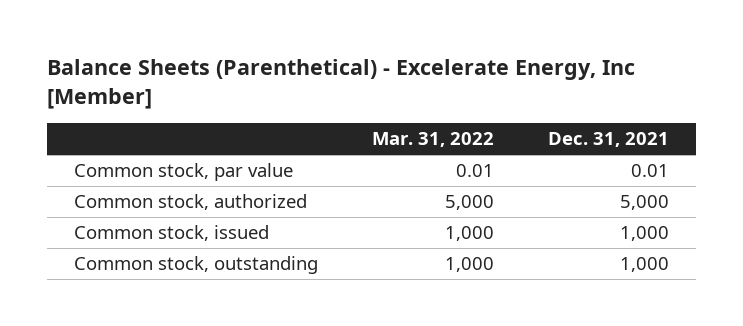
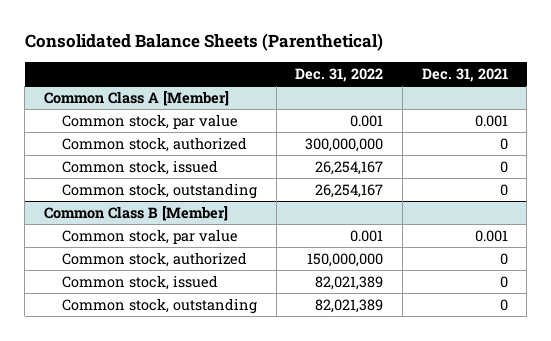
- Balance Sheets (Parenthetical) - Excelerate Energy, Inc [Member]
+ Consolidated Balance Sheets (Parenthetical)
- | Mar. 31, 2022 | Dec. 31, 2021
+ | Dec. 31, 2022 | Dec. 31, 2021
- Common stock, par value | 0.01 | 0.01
- Common stock, authorized | 5,000 | 5,000
- Common stock, issued | 1,000 | 1,000
- Common stock, outstanding | 1,000 | 1,000
+ Common Class A [Member]
+ Common stock, par value | 0.001 | 0.001
+ Common stock, authorized | 300,000,000 | 0
+ Common stock, issued | 26,254,167 | 0
+ Common stock, outstanding | 26,254,167 | 0
+ Common Class B [Member]
+ Common stock, par value | 0.001 | 0.001
+ Common stock, authorized | 150,000,000 | 0
+ Common stock, issued | 82,021,389 | 0
+ Common stock, outstanding | 82,021,389 | 0

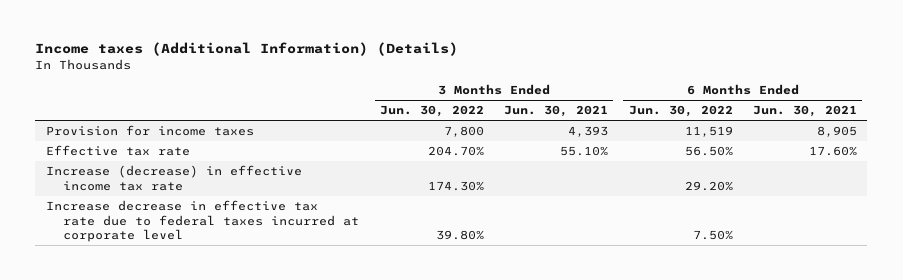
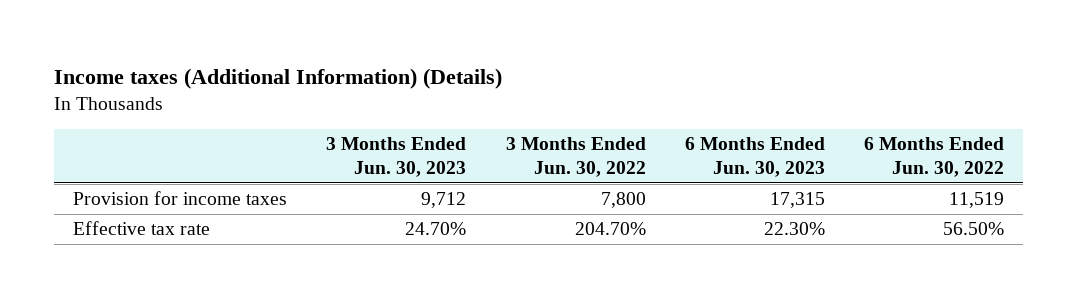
- | 3 Months Ended Jun. 30, 2022 | 3 Months Ended Jun. 30, 2021 | 6 Months Ended Jun. 30, 2022 | 6 Months Ended Jun. 30, 2021
+ | 3 Months Ended Jun. 30, 2023 | 3 Months Ended Jun. 30, 2022 | 6 Months Ended Jun. 30, 2023 | 6 Months Ended Jun. 30, 2022
- Increase (decrease) in effective income tax rate | 174.30% | | 29.20% |
- Increase decrease in effective tax rate due to federal taxes incurred at corporate level | 39.80% | | 7.50% |

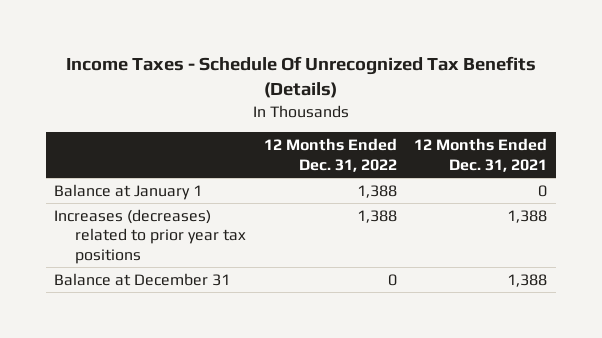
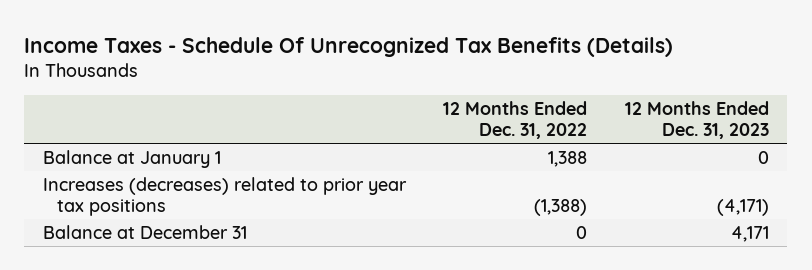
- | 12 Months Ended Dec. 31, 2022 | 12 Months Ended Dec. 31, 2021
+ | 12 Months Ended Dec. 31, 2022 | 12 Months Ended Dec. 31, 2023
- Increases (decreases) related to prior year tax positions | 1,388 | 1,388
+ Increases (decreases) related to prior year tax positions | (1,388) | (4,171)

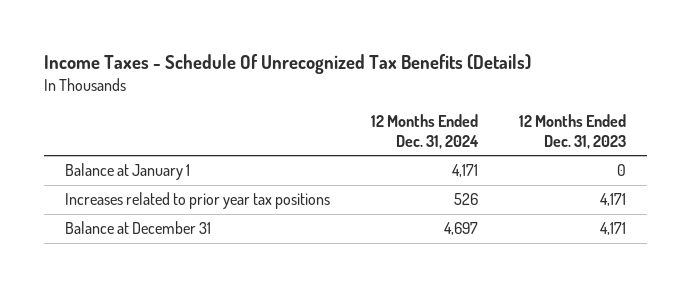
- | 12 Months Ended Dec. 31, 2022 | 12 Months Ended Dec. 31, 2023
+ | 12 Months Ended Dec. 31, 2024 | 12 Months Ended Dec. 31, 2023
- Increases (decreases) related to prior year tax positions | (1,388) | (4,171)
+ Increases related to prior year tax positions | 526 | 4,171

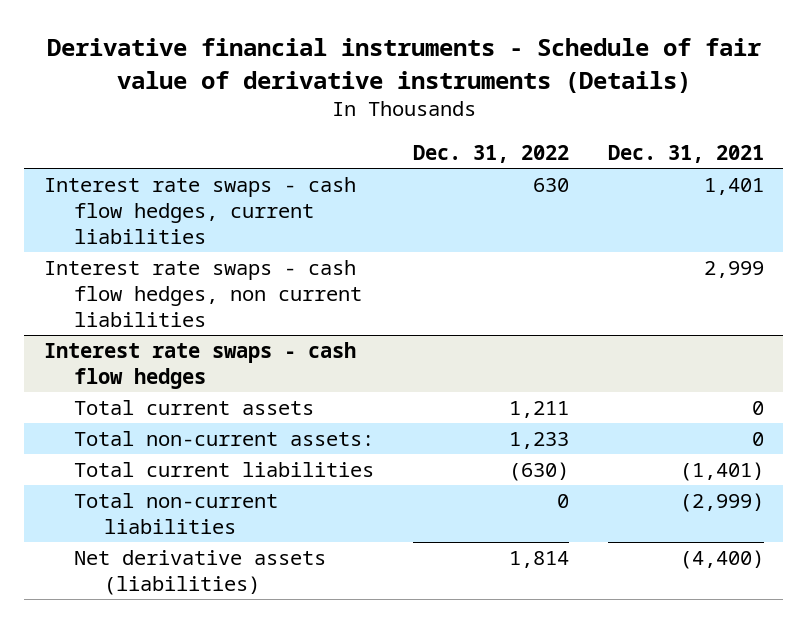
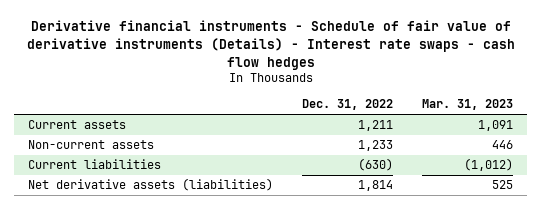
- Derivative financial instruments - Schedule of fair value of derivative instruments (Details)
+ Derivative financial instruments - Schedule of fair value of derivative instruments (Details) - Interest rate swaps - cash flow hedges
- | Dec. 31, 2022 | Dec. 31, 2021
+ | Dec. 31, 2022 | Mar. 31, 2023
- Interest rate swaps - cash flow hedges, current liabilities | 630 | 1,401
- Interest rate swaps - cash flow hedges, non current liabilities | | 2,999
- Interest rate swaps - cash flow hedges
- Total current assets | 1,211 | 0
- Total non-current assets: | 1,233 | 0
- Total current liabilities | (630) | (1,401)
- Total non-current liabilities | 0 | (2,999)
+ Current assets | 1,211 | 1,091
+ Non-current assets | 1,233 | 446
+ Current liabilities | (630) | (1,012)

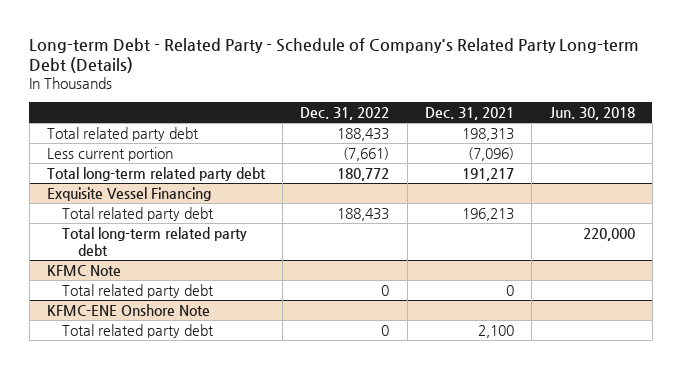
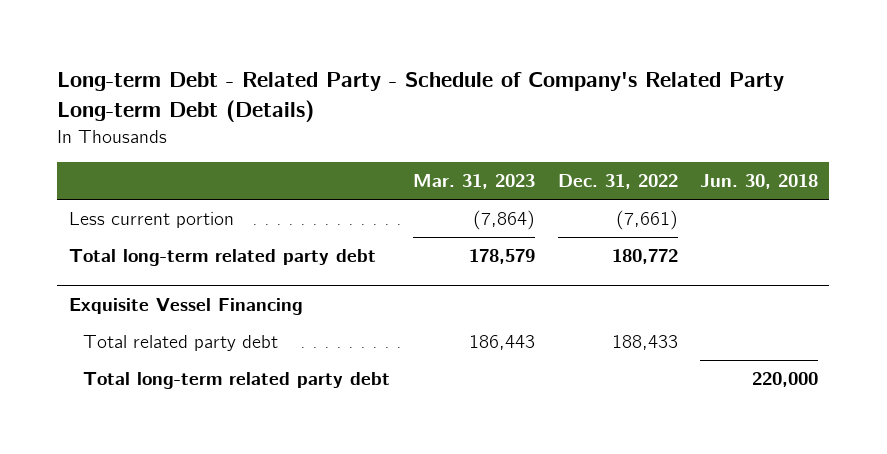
- | Dec. 31, 2022 | Dec. 31, 2021 | Jun. 30, 2018
+ | Mar. 31, 2023 | Dec. 31, 2022 | Jun. 30, 2018
- Total related party debt | 188,433 | 198,313 |
- KFMC Note
- Total related party debt | 0 | 0 |
- KFMC-ENE Onshore Note
- Total related party debt | 0 | 2,100 |

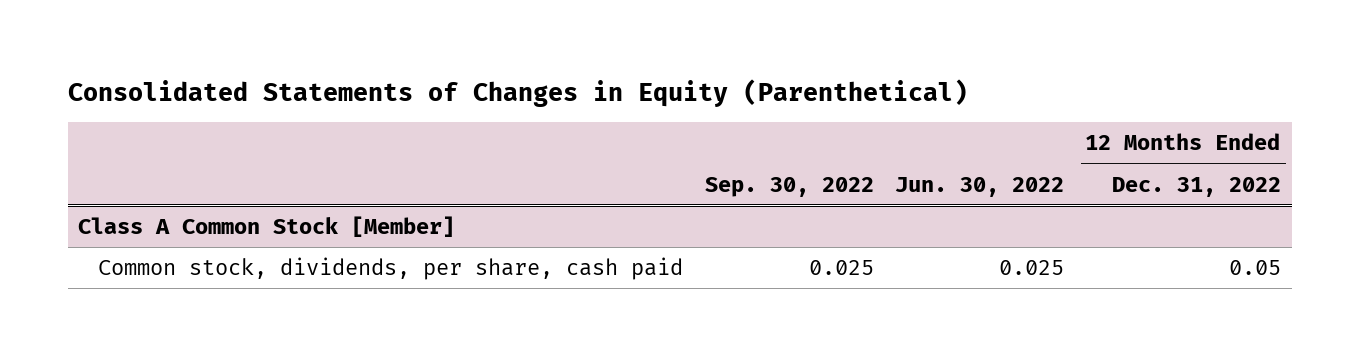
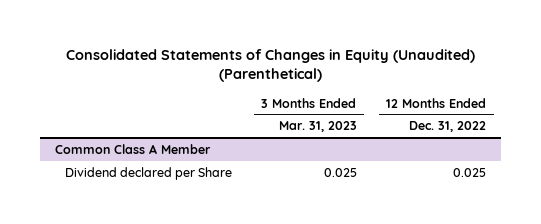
- Consolidated Statements of Changes in Equity (Parenthetical)
+ Consolidated Statements of Changes in Equity (Unaudited) (Parenthetical)
- | Sep. 30, 2022 | Jun. 30, 2022 | 12 Months Ended Dec. 31, 2022
+ | 3 Months Ended Mar. 31, 2023 | 12 Months Ended Dec. 31, 2022
- Class A Common Stock [Member]
- Common stock, dividends, per share, cash paid | 0.025 | 0.025 | 0.05
+ Common Class A Member
+ Dividend declared per Share | 0.025 | 0.025

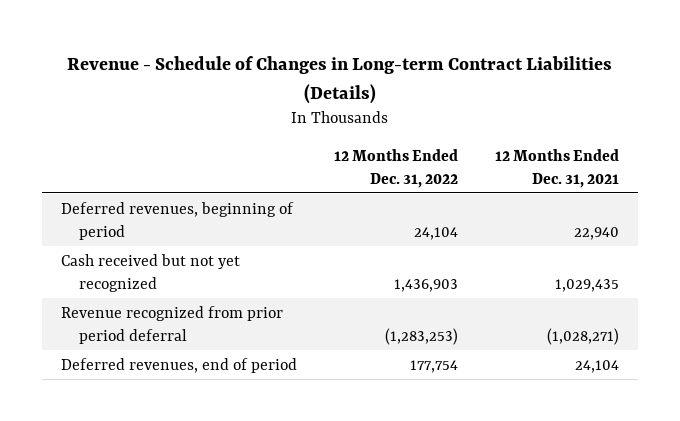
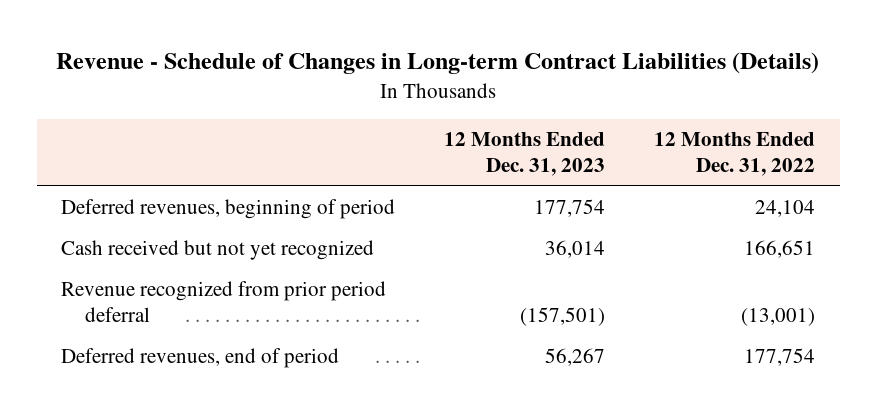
- | 12 Months Ended Dec. 31, 2022 | 12 Months Ended Dec. 31, 2021
+ | 12 Months Ended Dec. 31, 2023 | 12 Months Ended Dec. 31, 2022
- Cash received but not yet recognized | 1,436,903 | 1,029,435
- Revenue recognized from prior period deferral | (1,283,253) | (1,028,271)
+ Cash received but not yet recognized | 36,014 | 166,651
+ Revenue recognized from prior period deferral | (157,501) | (13,001)

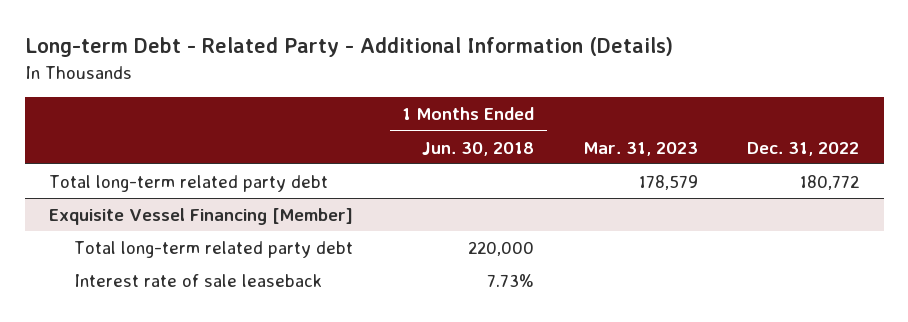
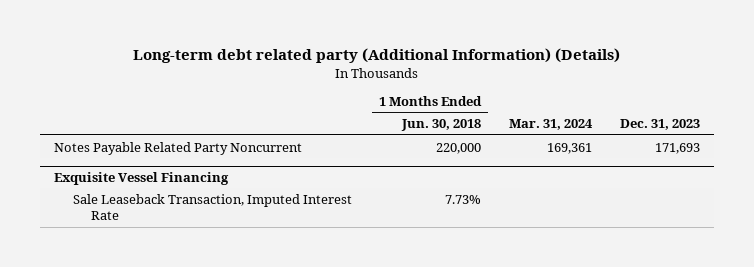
- Long-term Debt - Related Party - Additional Information (Details)
+ Long-term debt related party (Additional Information) (Details)
- | 1 Months Ended Jun. 30, 2018 | Mar. 31, 2023 | Dec. 31, 2022
+ | 1 Months Ended Jun. 30, 2018 | Mar. 31, 2024 | Dec. 31, 2023
- Total long-term related party debt | | 178,579 | 180,772
- Exquisite Vessel Financing [Member]
- Total long-term related party debt | 220,000 | |
- Interest rate of sale leaseback | 7.73% | |
+ Notes Payable Related Party Noncurrent | 220,000 | 169,361 | 171,693
+ Exquisite Vessel Financing
+ Sale Leaseback Transaction, Imputed Interest Rate | 7.73% | |

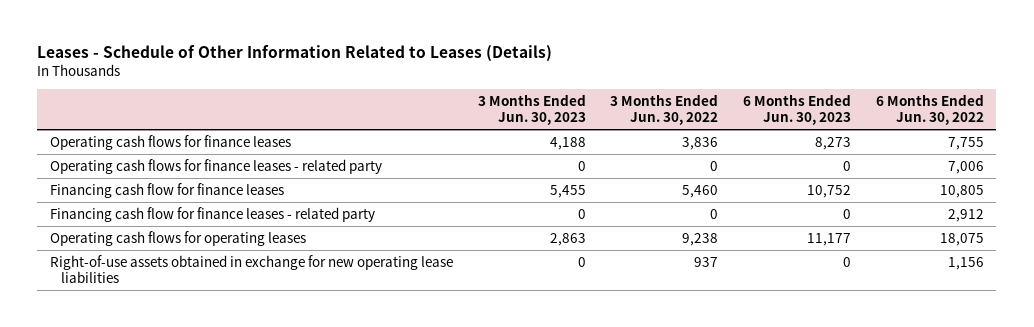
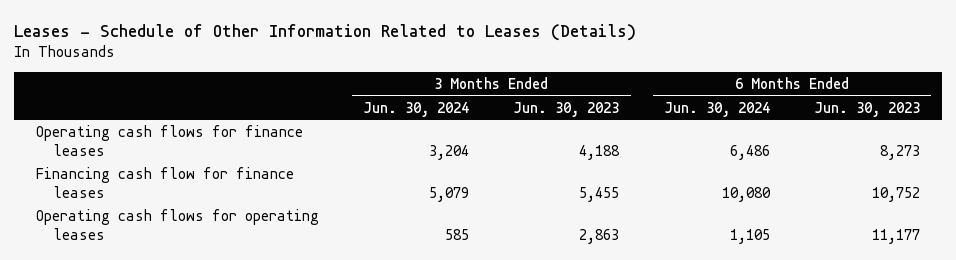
- | 3 Months Ended Jun. 30, 2023 | 3 Months Ended Jun. 30, 2022 | 6 Months Ended Jun. 30, 2023 | 6 Months Ended Jun. 30, 2022
+ | 3 Months Ended Jun. 30, 2024 | 3 Months Ended Jun. 30, 2023 | 6 Months Ended Jun. 30, 2024 | 6 Months Ended Jun. 30, 2023
- Operating cash flows for finance leases - related party | 0 | 0 | 0 | 7,006
- Financing cash flow for finance leases - related party | 0 | 0 | 0 | 2,912
- Right-of-use assets obtained in exchange for new operating lease liabilities | 0 | 937 | 0 | 1,156

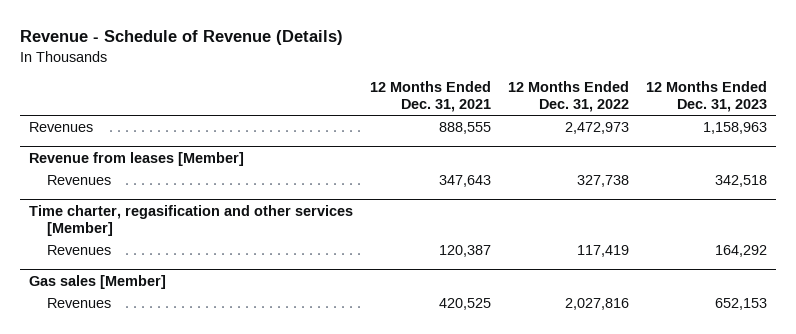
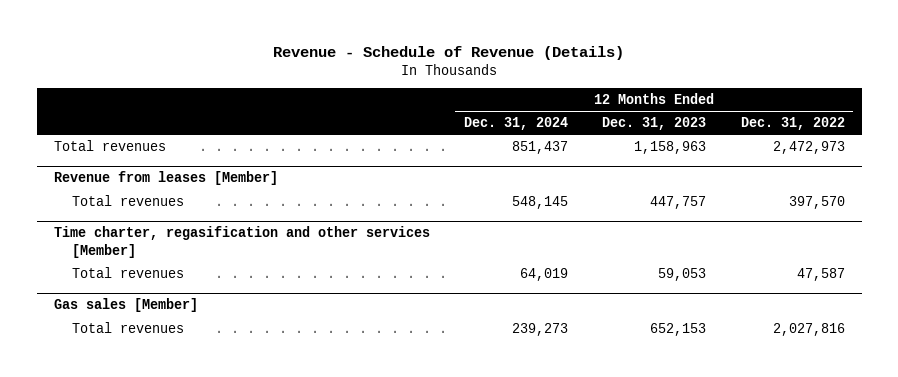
- | 12 Months Ended Dec. 31, 2021 | 12 Months Ended Dec. 31, 2022 | 12 Months Ended Dec. 31, 2023
+ | 12 Months Ended Dec. 31, 2024 | 12 Months Ended Dec. 31, 2023 | 12 Months Ended Dec. 31, 2022
- Revenues | 888,555 | 2,472,973 | 1,158,963
+ Total revenues | 851,437 | 1,158,963 | 2,472,973
@ Revenue from leases [Member]
- Revenues | 347,643 | 327,738 | 342,518
+ Total revenues | 548,145 | 447,757 | 397,570
@ Time charter, regasification and other services [Member]
- Revenues | 120,387 | 117,419 | 164,292
+ Total revenues | 64,019 | 59,053 | 47,587
@ Gas sales [Member]
- Revenues | 420,525 | 2,027,816 | 652,153
+ Total revenues | 239,273 | 652,153 | 2,027,816

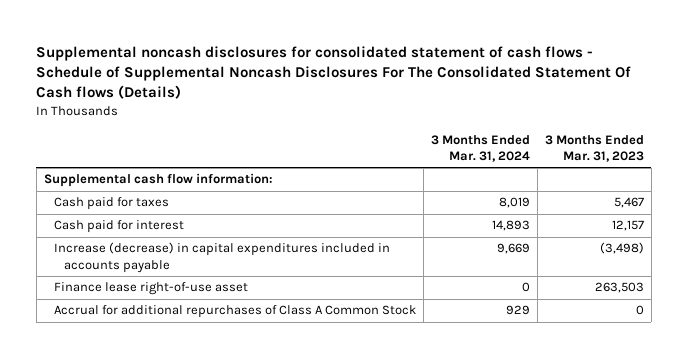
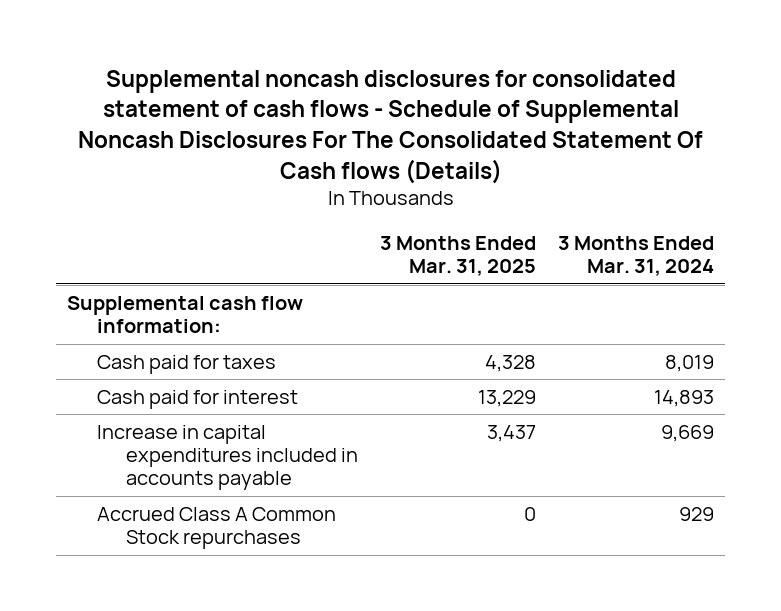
- | 3 Months Ended Mar. 31, 2024 | 3 Months Ended Mar. 31, 2023
+ | 3 Months Ended Mar. 31, 2025 | 3 Months Ended Mar. 31, 2024
- Increase (decrease) in capital expenditures included in accounts payable | 9,669 | (3,498)
- Finance lease right-of-use asset | 0 | 263,503
- Accrual for additional repurchases of Class A Common Stock | 929 | 0
+ Increase in capital expenditures included in accounts payable | 3,437 | 9,669
+ Accrued Class A Common Stock repurchases | 0 | 929

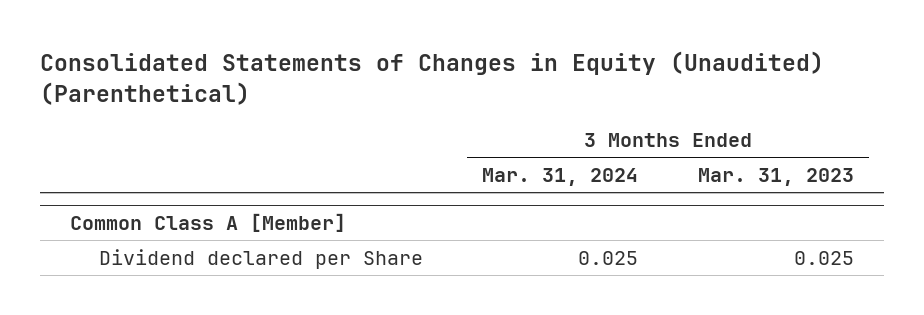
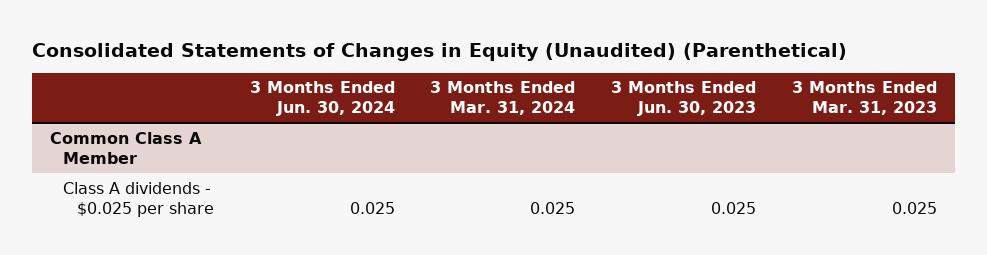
- | 3 Months Ended Mar. 31, 2024 | 3 Months Ended Mar. 31, 2023
+ | 3 Months Ended Jun. 30, 2024 | 3 Months Ended Mar. 31, 2024 | 3 Months Ended Jun. 30, 2023 | 3 Months Ended Mar. 31, 2023
- Common Class A [Member]
- Dividend declared per Share | 0.025 | 0.025
+ Common Class A Member
+ Class A dividends - $0.025 per share | 0.025 | 0.025 | 0.025 | 0.025

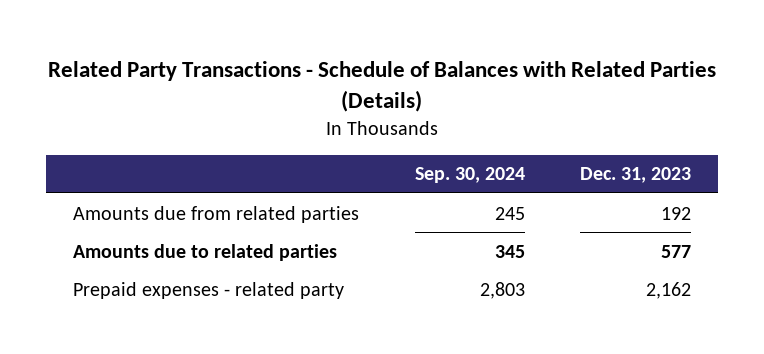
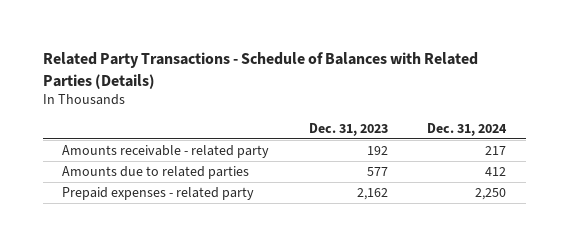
- | Sep. 30, 2024 | Dec. 31, 2023
+ | Dec. 31, 2023 | Dec. 31, 2024
- Amounts due from related parties | 245 | 192
+ Amounts receivable - related party | 192 | 217

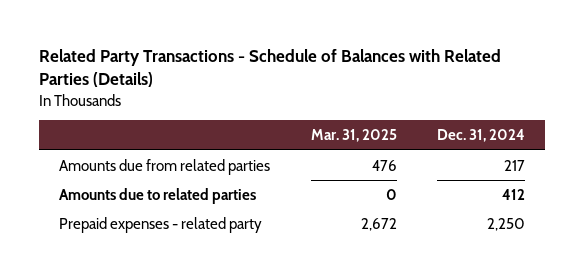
- | Dec. 31, 2023 | Dec. 31, 2024
+ | Mar. 31, 2025 | Dec. 31, 2024
- Amounts receivable - related party | 192 | 217
+ Amounts due from related parties | 476 | 217

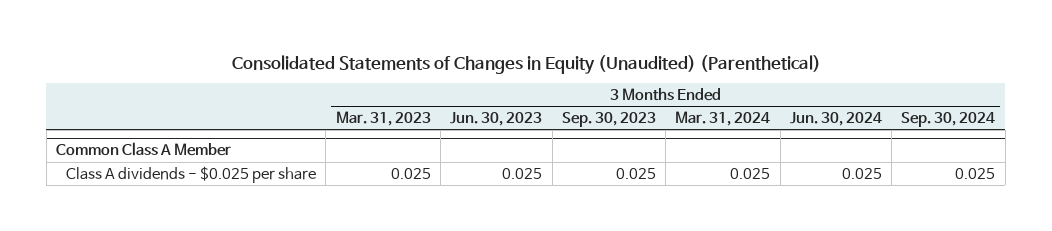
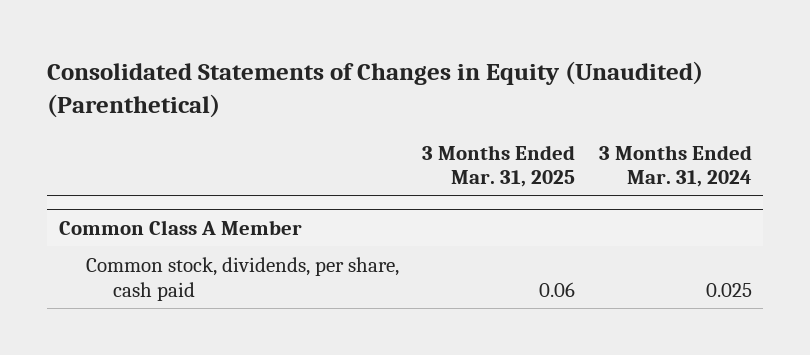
- | 3 Months Ended Mar. 31, 2023 | 3 Months Ended Jun. 30, 2023 | 3 Months Ended Sep. 30, 2023 | 3 Months Ended Mar. 31, 2024 | 3 Months Ended Jun. 30, 2024 | 3 Months Ended Sep. 30, 2024
+ | 3 Months Ended Mar. 31, 2025 | 3 Months Ended Mar. 31, 2024
@ Common Class A Member
- Class A dividends - $0.025 per share | 0.025 | 0.025 | 0.025 | 0.025 | 0.025 | 0.025
+ Common stock, dividends, per share, cash paid | 0.06 | 0.025

